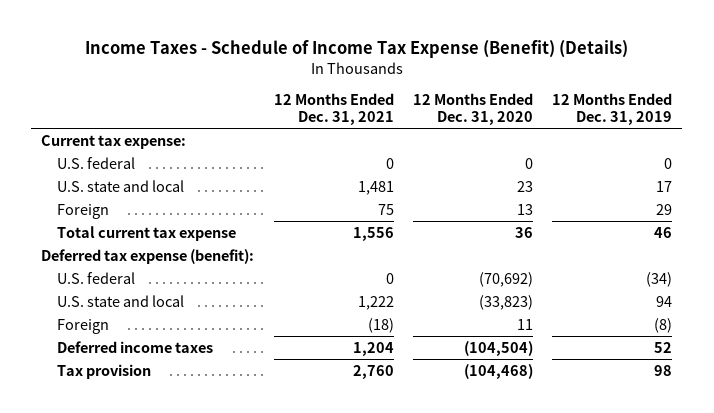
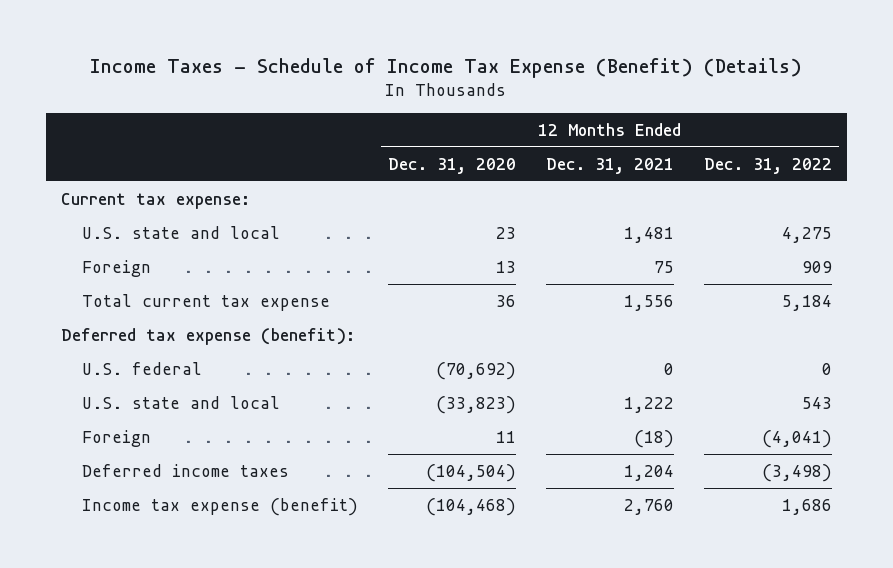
- | 12 Months Ended Dec. 31, 2021 | 12 Months Ended Dec. 31, 2020 | 12 Months Ended Dec. 31, 2019
+ | 12 Months Ended Dec. 31, 2020 | 12 Months Ended Dec. 31, 2021 | 12 Months Ended Dec. 31, 2022
- U.S. federal | 0 | 0 | 0
- Tax provision | 2,760 | (104,468) | 98
+ Income tax expense (benefit) | (104,468) | 2,760 | 1,686

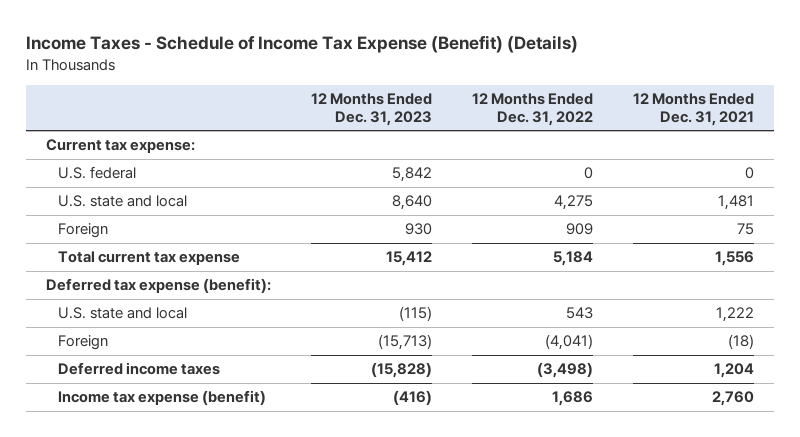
- | 12 Months Ended Dec. 31, 2020 | 12 Months Ended Dec. 31, 2021 | 12 Months Ended Dec. 31, 2022
+ | 12 Months Ended Dec. 31, 2023 | 12 Months Ended Dec. 31, 2022 | 12 Months Ended Dec. 31, 2021
moved up: U.S. federal | 5,842 | 0 | 0

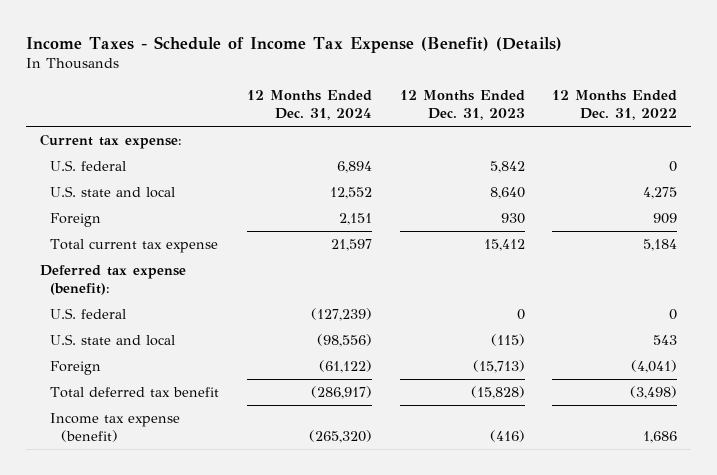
- | 12 Months Ended Dec. 31, 2023 | 12 Months Ended Dec. 31, 2022 | 12 Months Ended Dec. 31, 2021
+ | 12 Months Ended Dec. 31, 2024 | 12 Months Ended Dec. 31, 2023 | 12 Months Ended Dec. 31, 2022
+ U.S. federal | (127,239) | 0 | 0
- Deferred income taxes | (15,828) | (3,498) | 1,204
+ Total deferred tax benefit | (286,917) | (15,828) | (3,498)

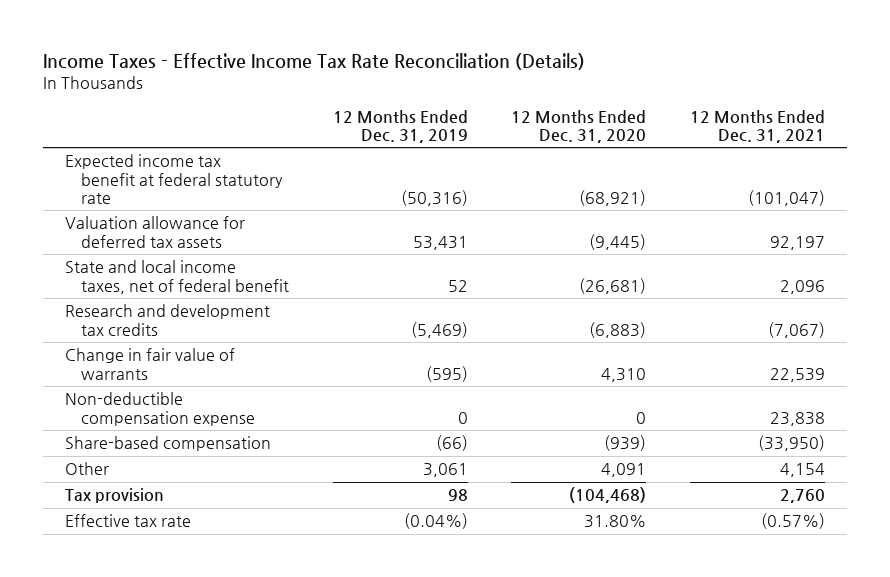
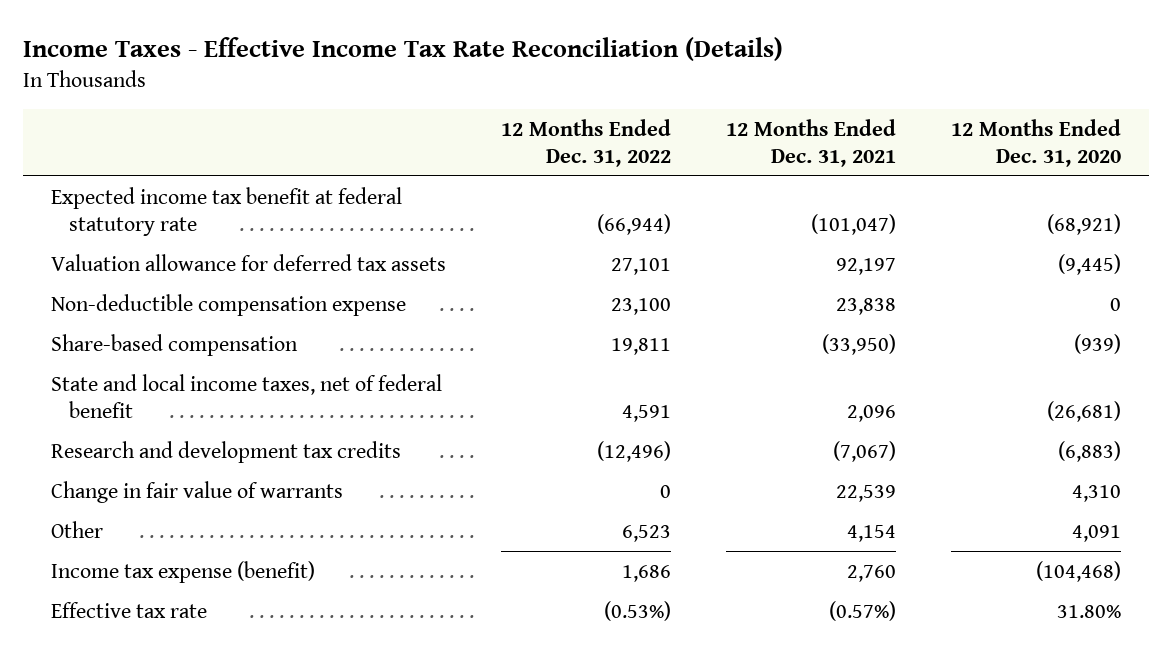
- | 12 Months Ended Dec. 31, 2019 | 12 Months Ended Dec. 31, 2020 | 12 Months Ended Dec. 31, 2021
+ | 12 Months Ended Dec. 31, 2022 | 12 Months Ended Dec. 31, 2021 | 12 Months Ended Dec. 31, 2020
moved up: Non-deductible compensation expense | 23,100 | 23,838 | 0
moved up: Share-based compensation | 19,811 | (33,950) | (939)
- Tax provision | 98 | (104,468) | 2,760
+ Income tax expense (benefit) | 1,686 | 2,760 | (104,468)

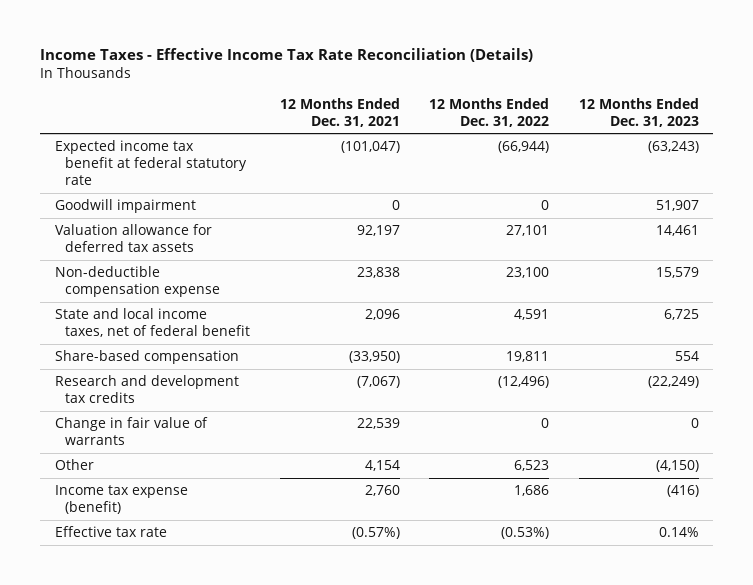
- | 12 Months Ended Dec. 31, 2022 | 12 Months Ended Dec. 31, 2021 | 12 Months Ended Dec. 31, 2020
+ | 12 Months Ended Dec. 31, 2021 | 12 Months Ended Dec. 31, 2022 | 12 Months Ended Dec. 31, 2023
+ Goodwill impairment | 0 | 0 | 51,907
moved down: Share-based compensation | (33,950) | 19,811 | 554

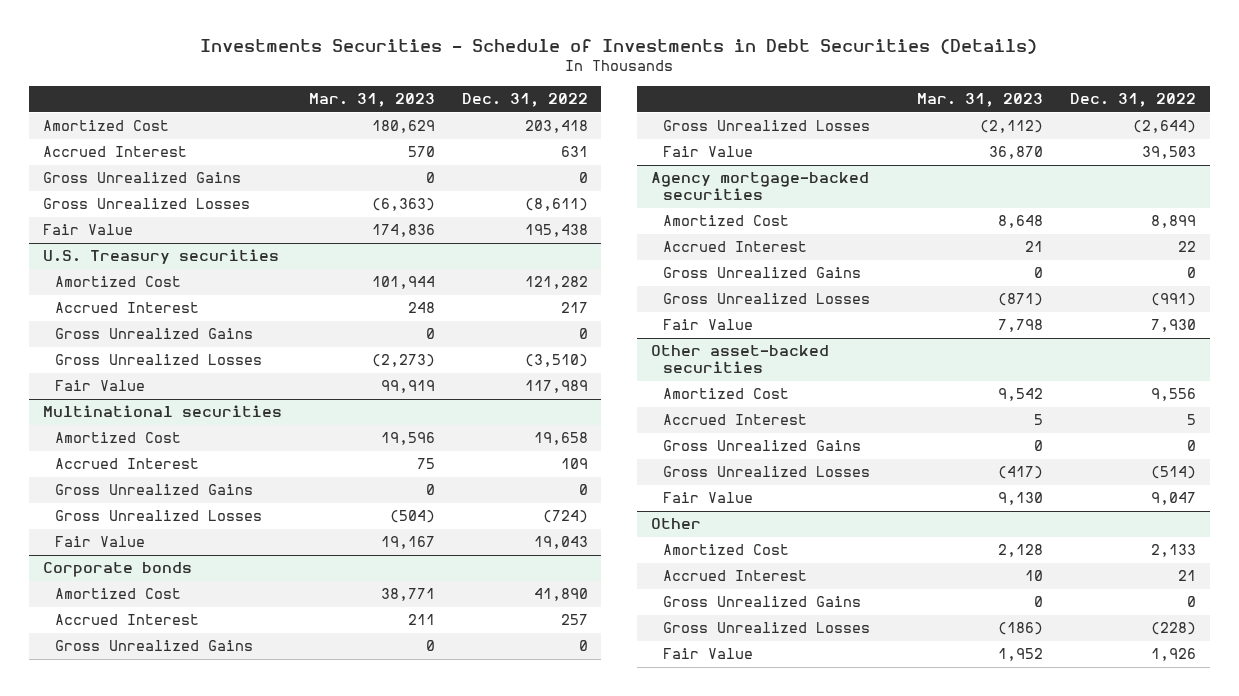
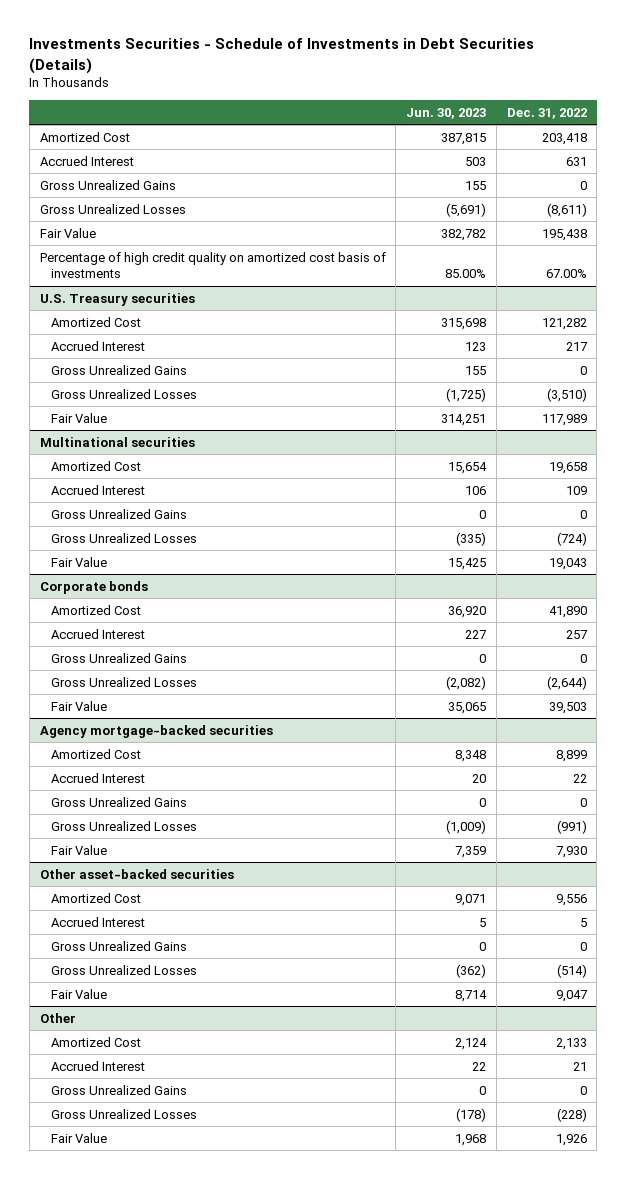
- | Mar. 31, 2023 | Dec. 31, 2022
+ | Jun. 30, 2023 | Dec. 31, 2022
+ Percentage of high credit quality on amortized cost basis of investments | 85.00% | 67.00%

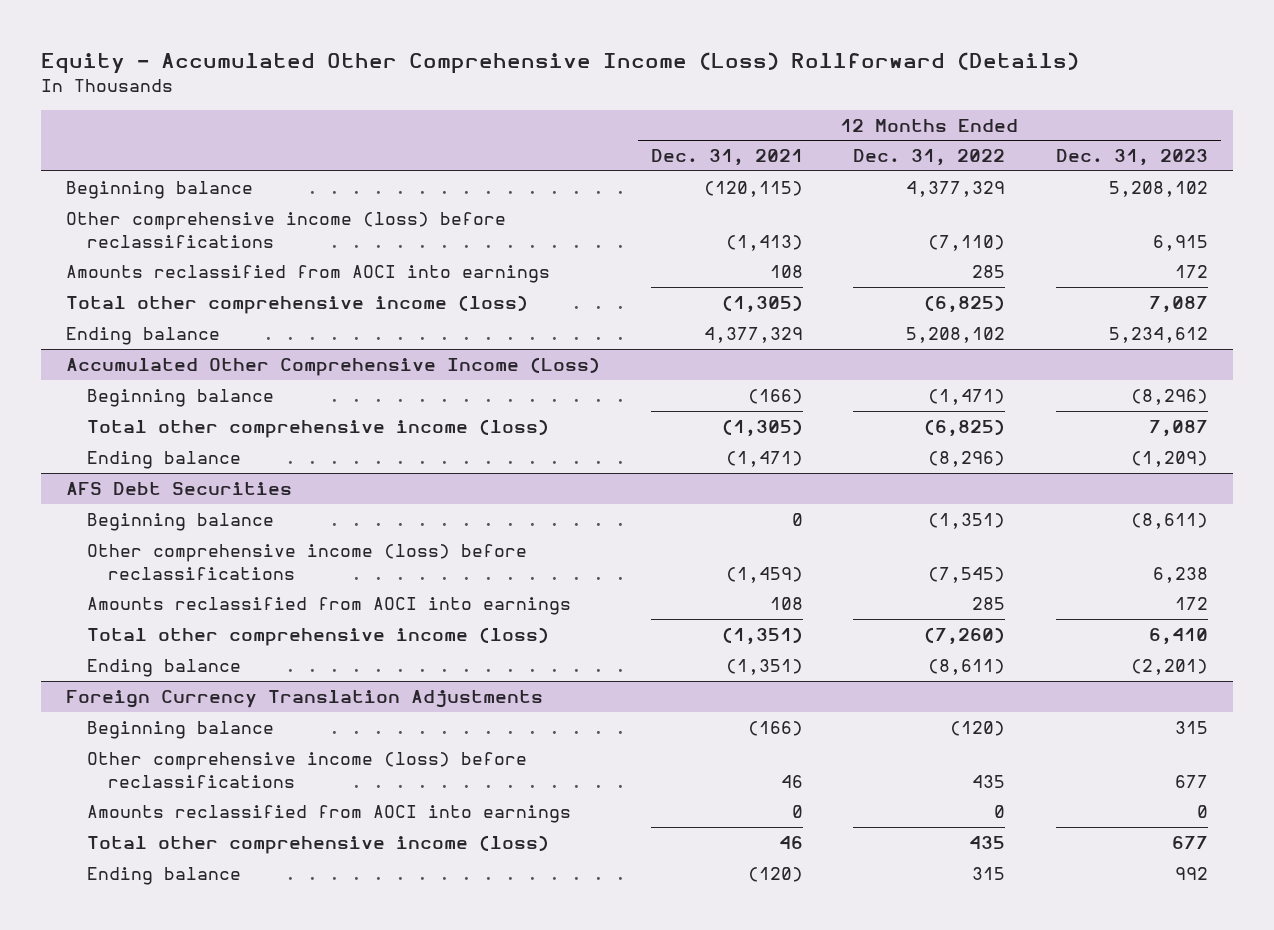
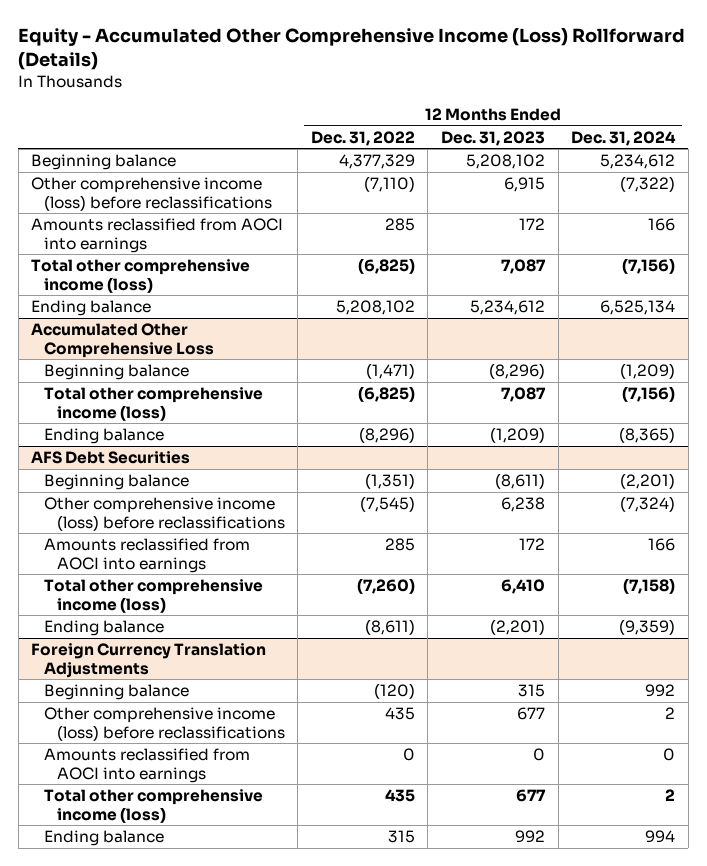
- | 12 Months Ended Dec. 31, 2021 | 12 Months Ended Dec. 31, 2022 | 12 Months Ended Dec. 31, 2023
+ | 12 Months Ended Dec. 31, 2022 | 12 Months Ended Dec. 31, 2023 | 12 Months Ended Dec. 31, 2024
- Accumulated Other Comprehensive Income (Loss)
+ Accumulated Other Comprehensive Loss

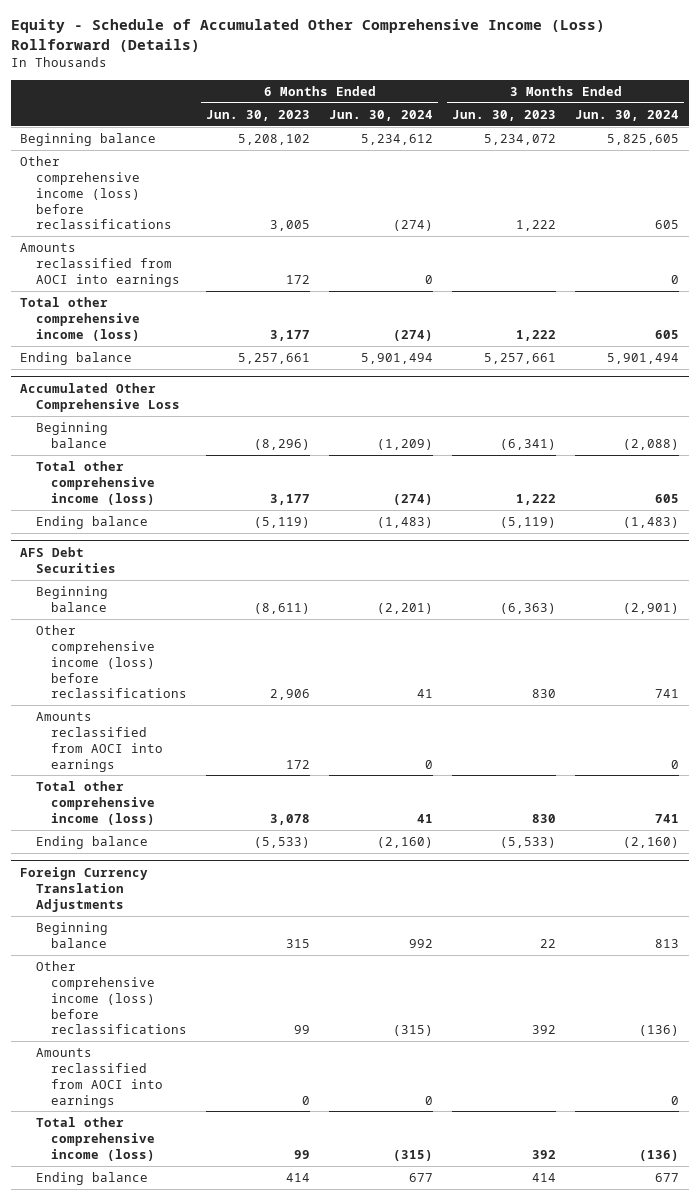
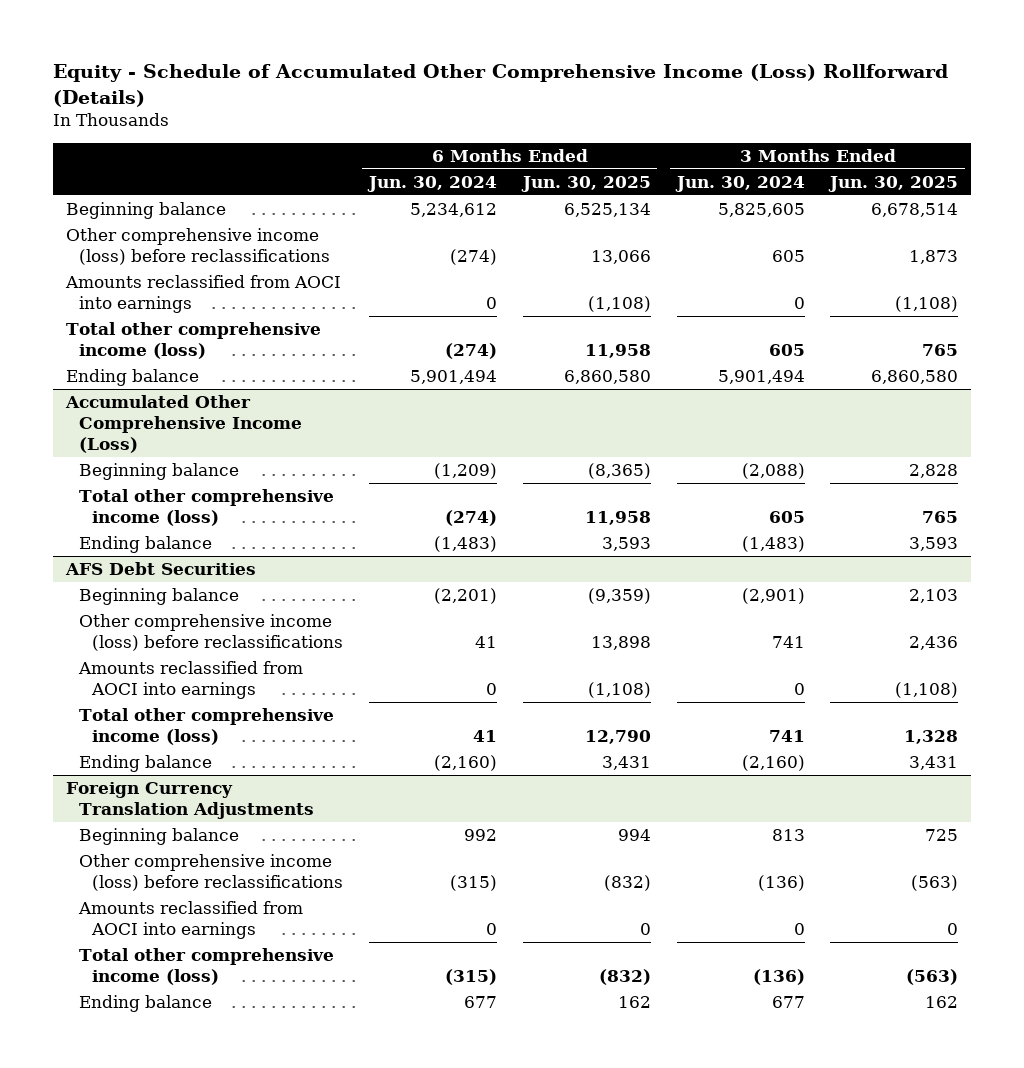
- | 6 Months Ended Jun. 30, 2023 | 6 Months Ended Jun. 30, 2024 | 3 Months Ended Jun. 30, 2023 | 3 Months Ended Jun. 30, 2024
+ | 6 Months Ended Jun. 30, 2024 | 6 Months Ended Jun. 30, 2025 | 3 Months Ended Jun. 30, 2024 | 3 Months Ended Jun. 30, 2025
- Accumulated Other Comprehensive Loss
+ Accumulated Other Comprehensive Income (Loss)

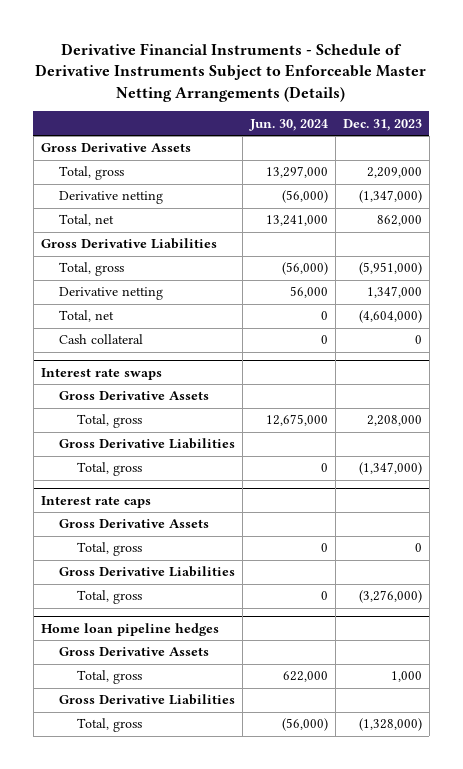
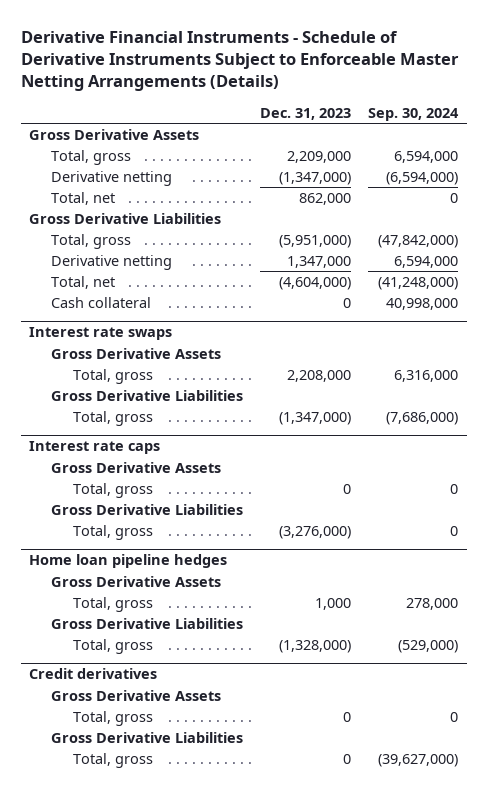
- | Jun. 30, 2024 | Dec. 31, 2023
+ | Dec. 31, 2023 | Sep. 30, 2024
+ Credit derivatives
+ Gross Derivative Assets
+ Total, gross | 0 | 0
+ Gross Derivative Liabilities
+ Total, gross | 0 | (39,627,000)

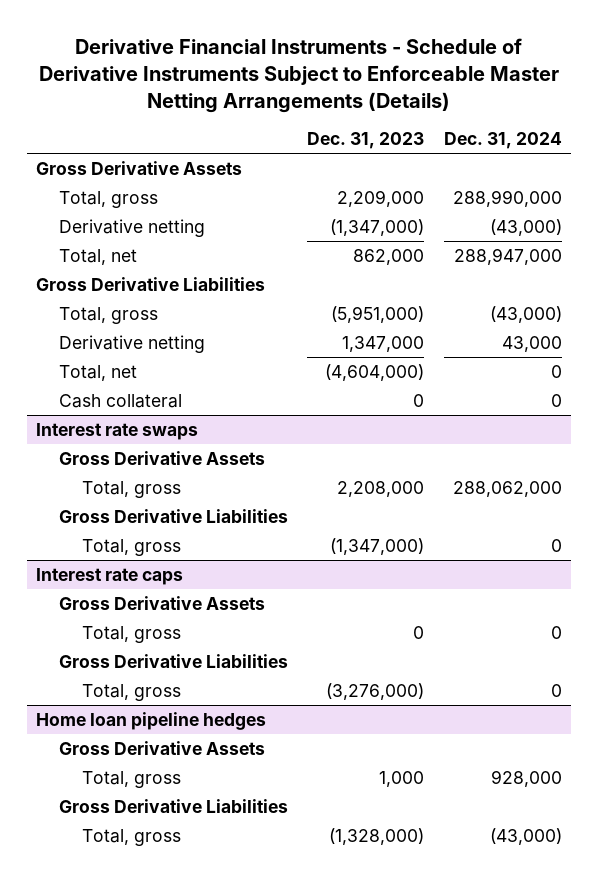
- | Dec. 31, 2023 | Sep. 30, 2024
+ | Dec. 31, 2023 | Dec. 31, 2024
- Credit derivatives
- Gross Derivative Assets
- Total, gross | 0 | 0
- Gross Derivative Liabilities
- Total, gross | 0 | (39,627,000)

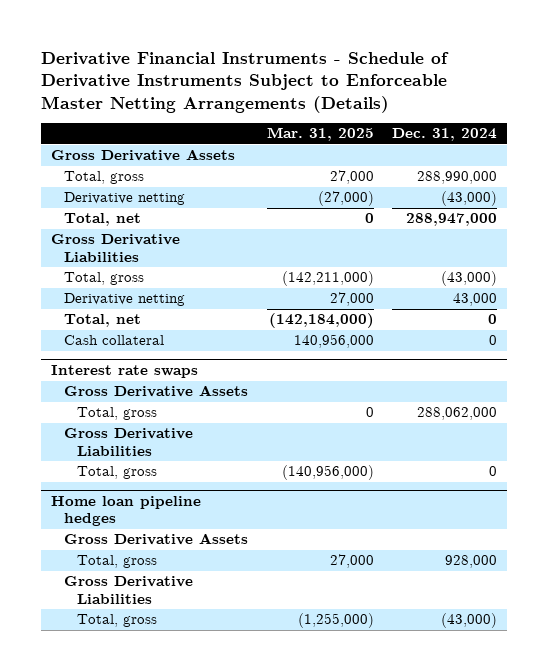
- | Dec. 31, 2023 | Dec. 31, 2024
+ | Mar. 31, 2025 | Dec. 31, 2024
- Interest rate caps
- Gross Derivative Assets
- Total, gross | 0 | 0
- Gross Derivative Liabilities
- Total, gross | (3,276,000) | 0

